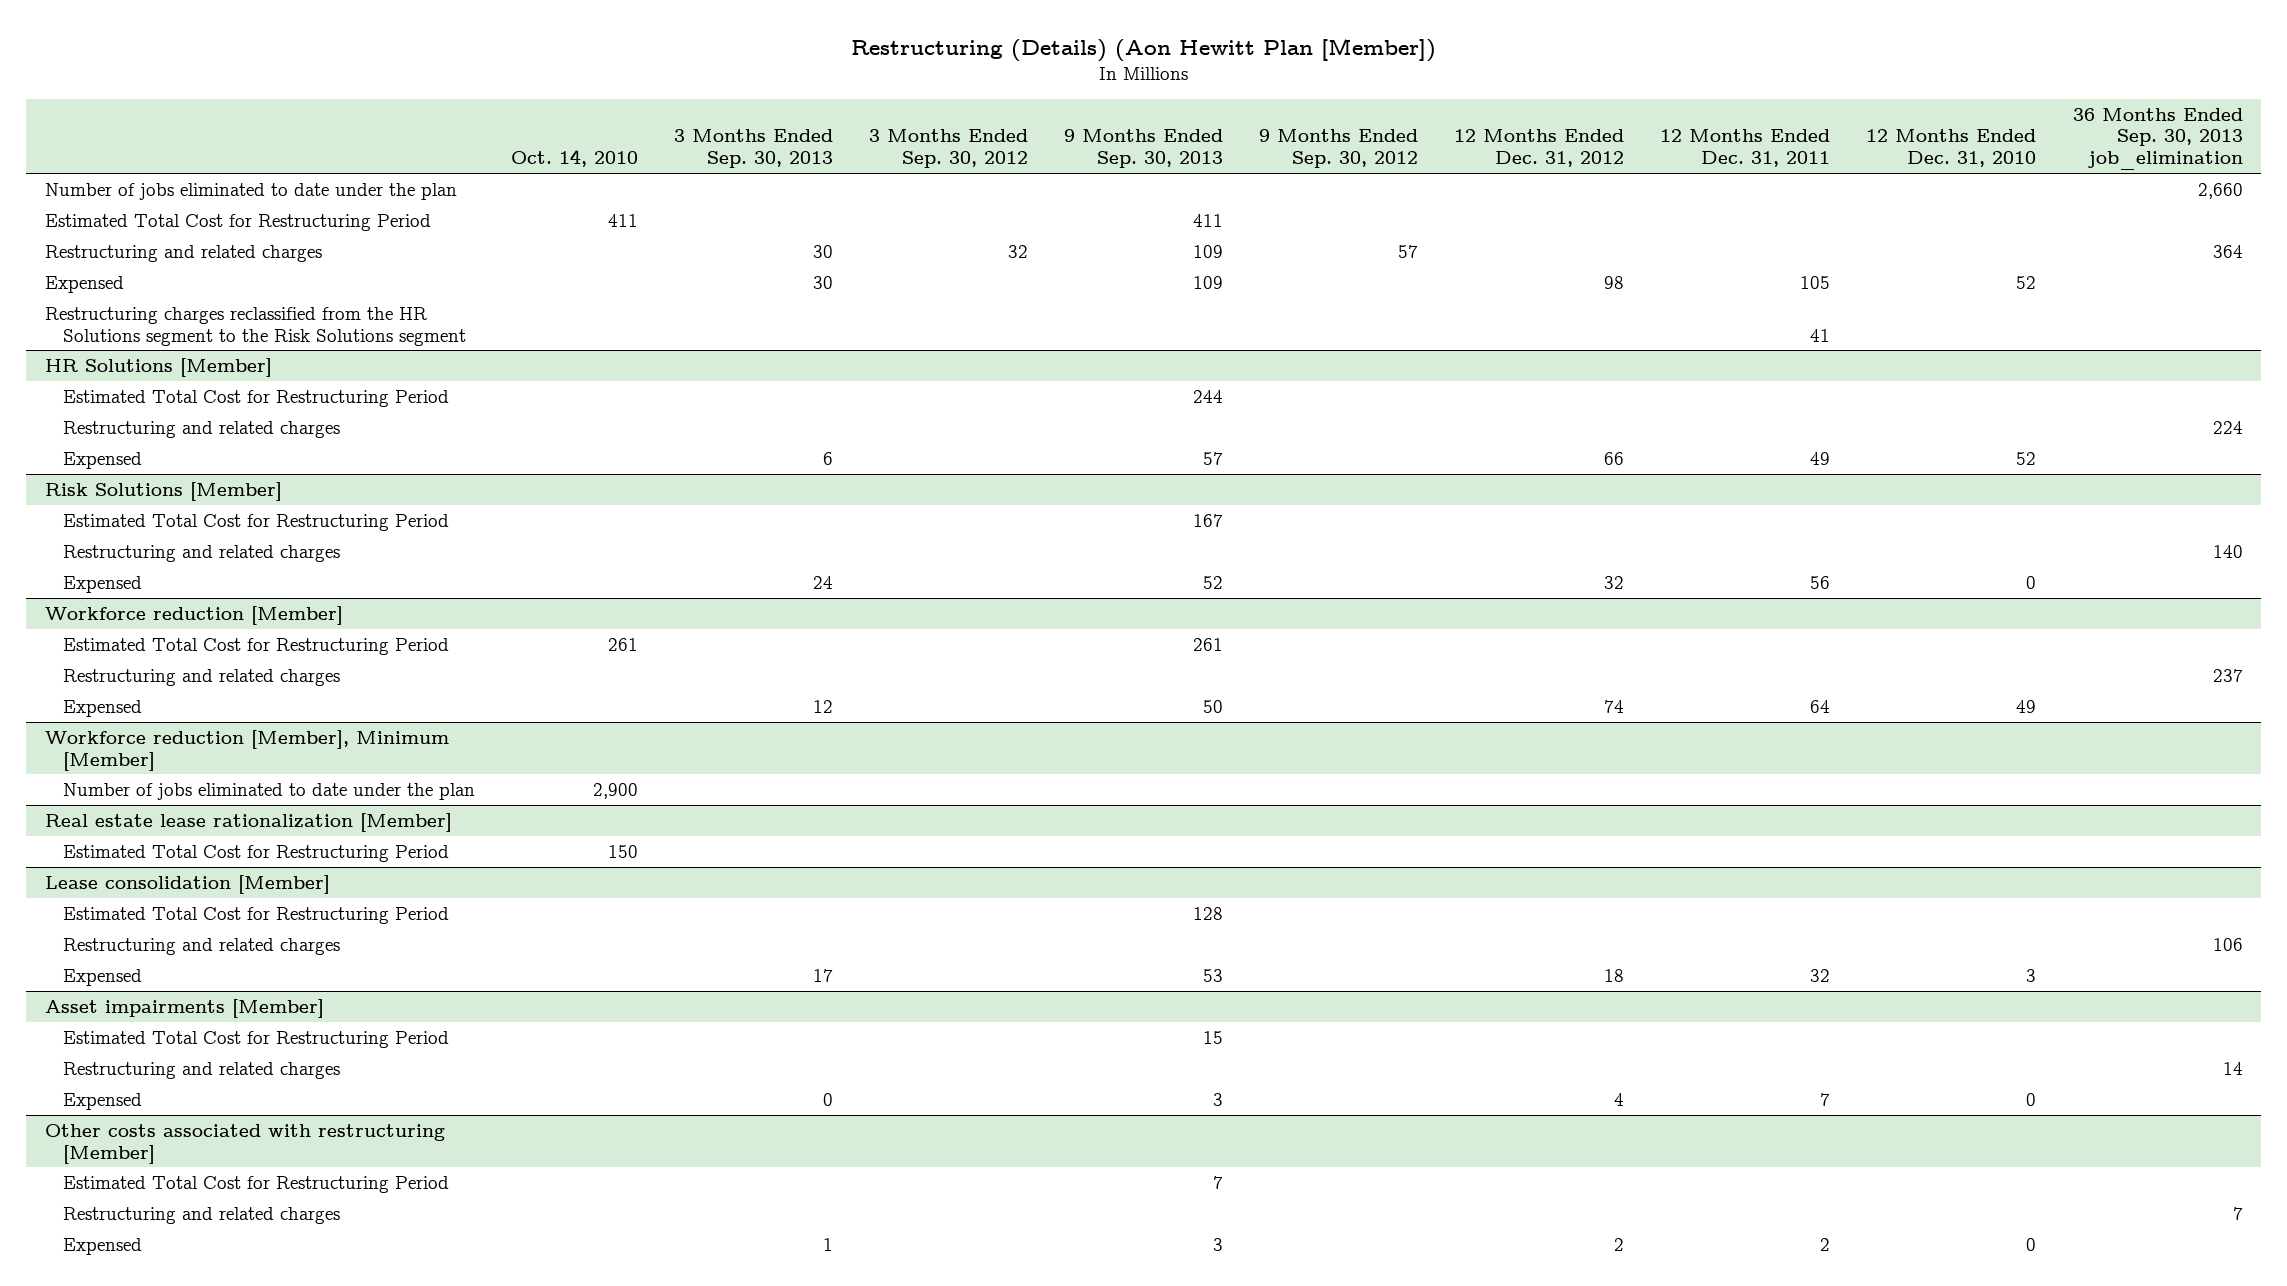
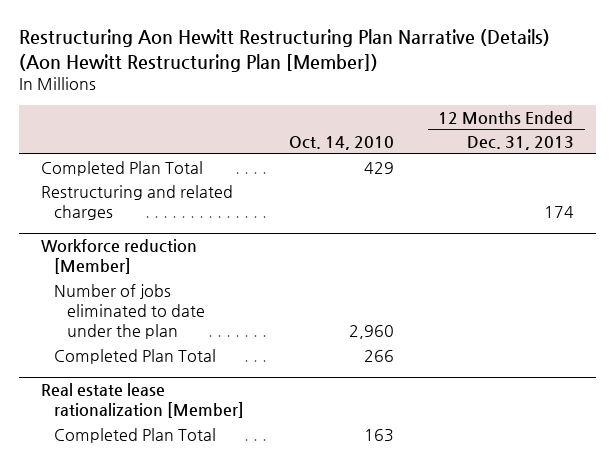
- Restructuring (Details) (Aon Hewitt Plan [Member])
+ Restructuring Aon Hewitt Restructuring Plan Narrative (Details) (Aon Hewitt Restructuring Plan [Member])
- | Oct. 14, 2010 | 3 Months Ended Sep. 30, 2013 | 3 Months Ended Sep. 30, 2012 | 9 Months Ended Sep. 30, 2013 | 9 Months Ended Sep. 30, 2012 | 12 Months Ended Dec. 31, 2012 | 12 Months Ended Dec. 31, 2011 | 12 Months Ended Dec. 31, 2010 | 36 Months Ended Sep. 30, 2013 job_elimination
+ | Oct. 14, 2010 | 12 Months Ended Dec. 31, 2013
- Number of jobs eliminated to date under the plan | | | | | | | | | 2,660
- Estimated Total Cost for Restructuring Period | 411 | | | 411 | | | | |
+ Completed Plan Total | 429 |
- Expensed | | 30 | | 109 | | 98 | 105 | 52 |
- Restructuring charges reclassified from the HR Solutions segment to the Risk Solutions segment | | | | | | | 41 | |
- HR Solutions [Member]
- Estimated Total Cost for Restructuring Period | | | | 244 | | | | |
- Restructuring and related charges | | | | | | | | | 224
- Expensed | | 6 | | 57 | | 66 | 49 | 52 |
- Risk Solutions [Member]
- Estimated Total Cost for Restructuring Period | | | | 167 | | | | |
- Restructuring and related charges | | | | | | | | | 140
- Expensed | | 24 | | 52 | | 32 | 56 | 0 |
@ Workforce reduction [Member]
- Estimated Total Cost for Restructuring Period | 261 | | | 261 | | | | |
- Restructuring and related charges | | | | | | | | | 237
- Expensed | | 12 | | 50 | | 74 | 64 | 49 |
- Workforce reduction [Member], Minimum [Member]
- Number of jobs eliminated to date under the plan | 2,900 | | | | | | | |
@ Workforce reduction [Member]
+ Number of jobs eliminated to date under the plan | 2,960 |
+ Completed Plan Total | 266 |
@ Real estate lease rationalization [Member]
- Estimated Total Cost for Restructuring Period | 150 | | | | | | | |
- Lease consolidation [Member]
- Estimated Total Cost for Restructuring Period | | | | 128 | | | | |
- Restructuring and related charges | | | | | | | | | 106
- Expensed | | 17 | | 53 | | 18 | 32 | 3 |
- Asset impairments [Member]
- Estimated Total Cost for Restructuring Period | | | | 15 | | | | |
- Restructuring and related charges | | | | | | | | | 14
- Expensed | | 0 | | 3 | | 4 | 7 | 0 |
- Other costs associated with restructuring [Member]
- Estimated Total Cost for Restructuring Period | | | | 7 | | | | |
- Restructuring and related charges | | | | | | | | | 7
- Expensed | | 1 | | 3 | | 2 | 2 | 0 |
@ Real estate lease rationalization [Member]
+ Completed Plan Total | 163 |

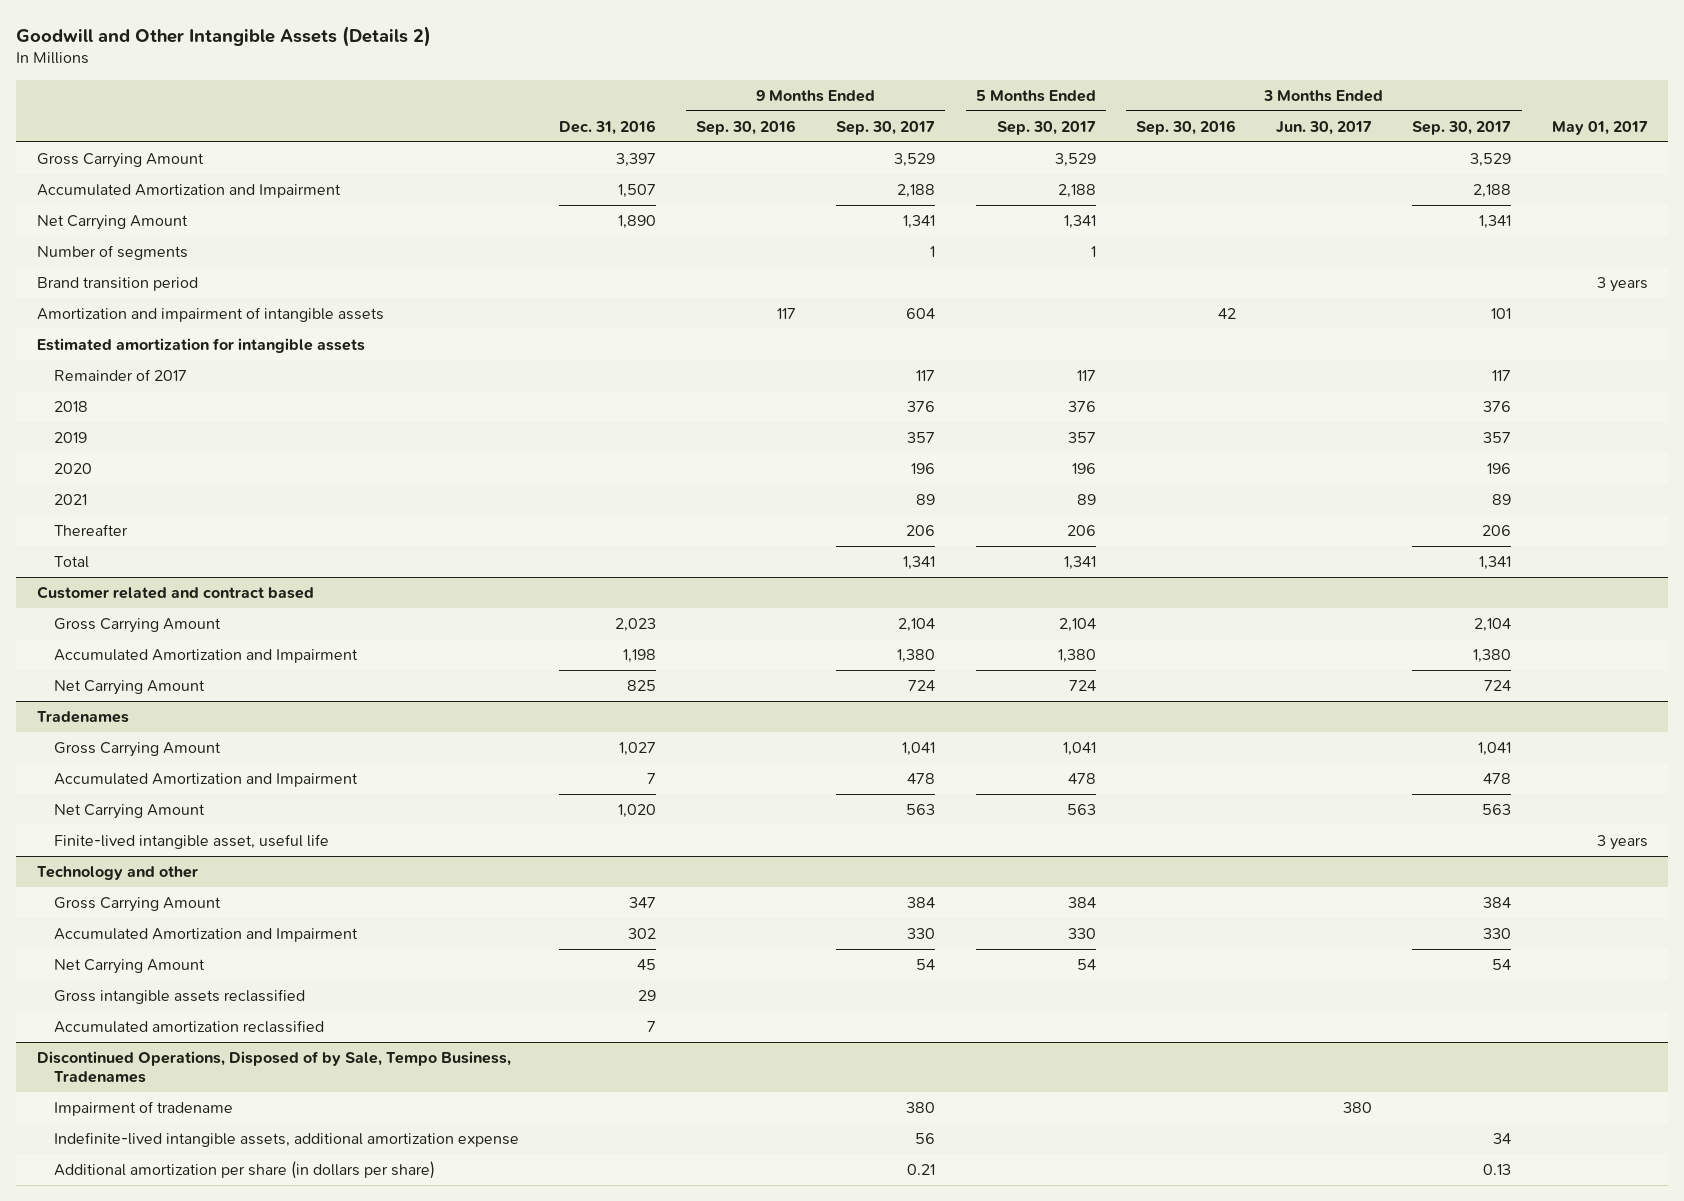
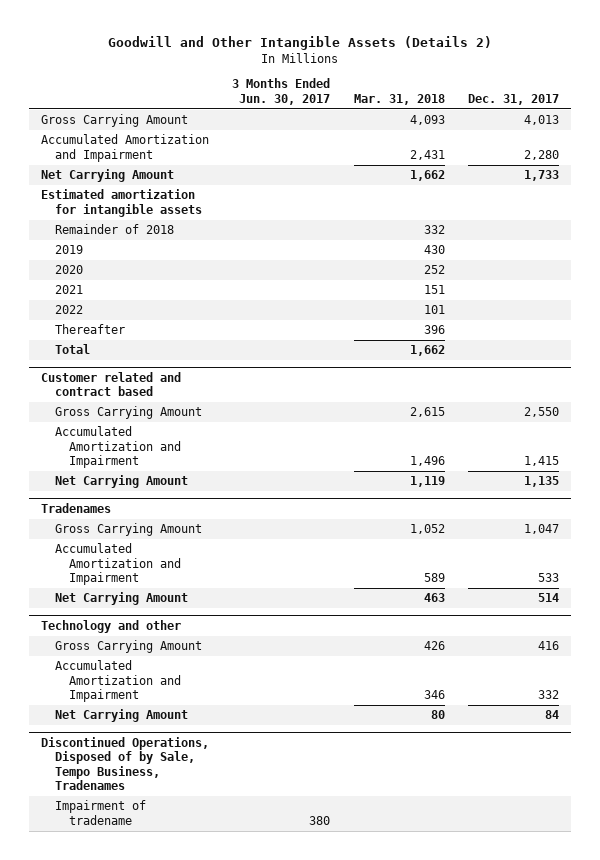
- | Dec. 31, 2016 | 9 Months Ended Sep. 30, 2016 | 9 Months Ended Sep. 30, 2017 | 5 Months Ended Sep. 30, 2017 | 3 Months Ended Sep. 30, 2016 | 3 Months Ended Jun. 30, 2017 | 3 Months Ended Sep. 30, 2017 | May 01, 2017
+ | 3 Months Ended Jun. 30, 2017 | Mar. 31, 2018 | Dec. 31, 2017
- Number of segments | | | 1 | 1 | | | |
- Brand transition period | | | | | | | | 3 years
- Amortization and impairment of intangible assets | | 117 | 604 | | 42 | | 101 |
- Remainder of 2017 | | | 117 | 117 | | | 117 |
- 2018 | | | 376 | 376 | | | 376 |
+ Remainder of 2018 | | 332 |
+ 2022 | | 101 |
@ Tradenames
- Finite-lived intangible asset, useful life | | | | | | | | 3 years
@ Technology and other
- Gross intangible assets reclassified | 29 | | | | | | |
- Accumulated amortization reclassified | 7 | | | | | | |
@ Discontinued Operations, Disposed of by Sale, Tempo Business, Tradenames
- Indefinite-lived intangible assets, additional amortization expense | | | 56 | | | | 34 |
- Additional amortization per share (in dollars per share) | | | 0.21 | | | | 0.13 |

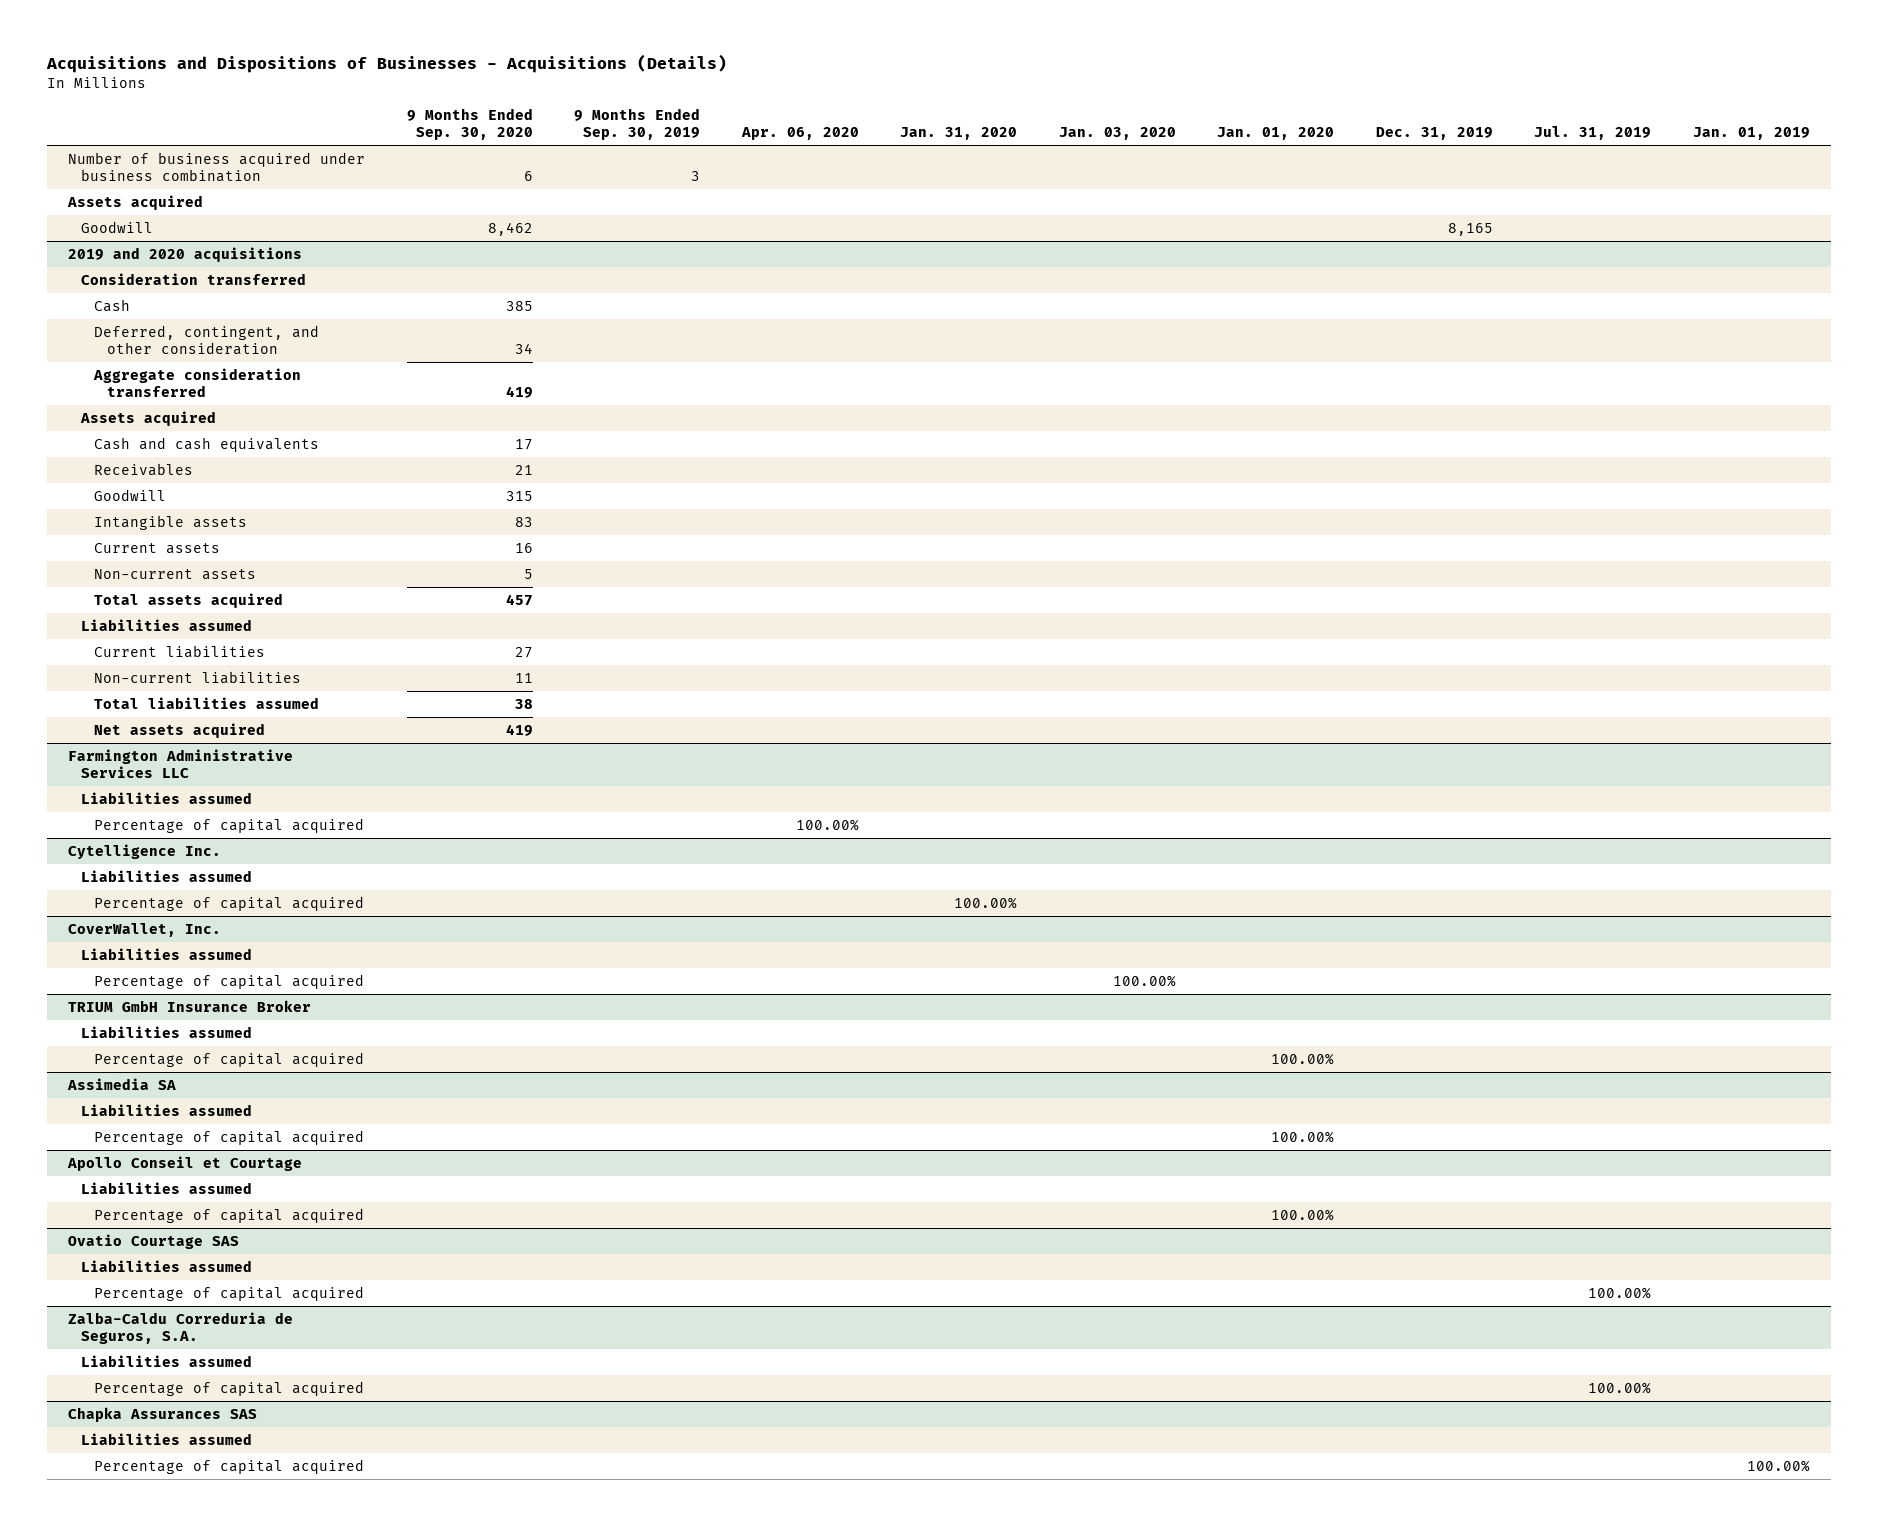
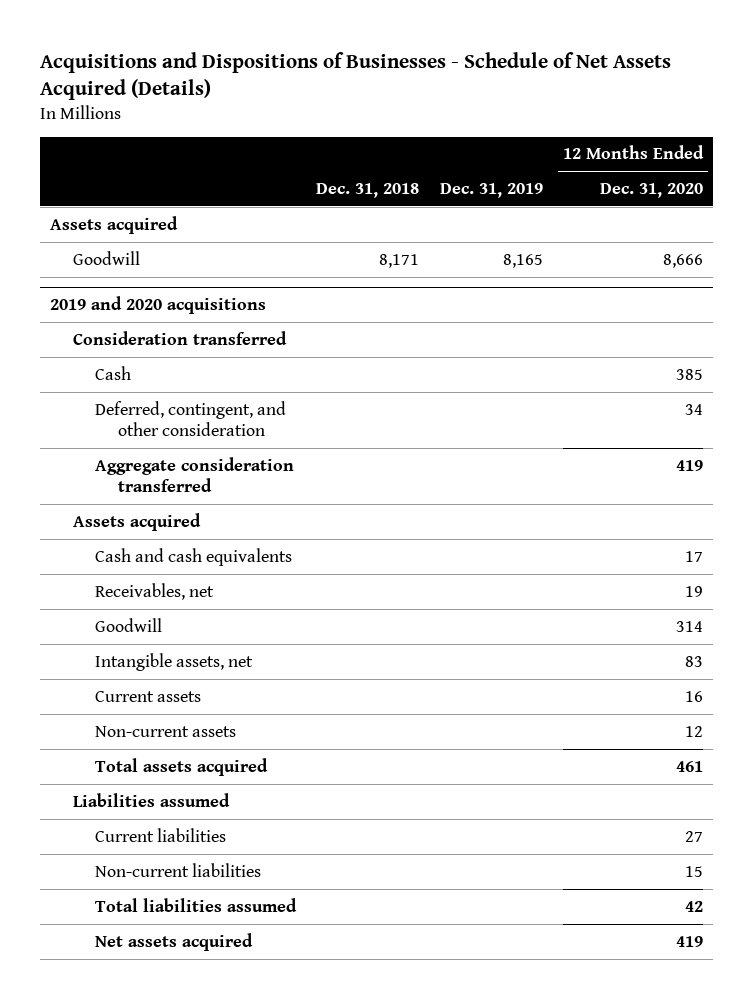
- Acquisitions and Dispositions of Businesses - Acquisitions (Details)
+ Acquisitions and Dispositions of Businesses - Schedule of Net Assets Acquired (Details)
- | 9 Months Ended Sep. 30, 2020 | 9 Months Ended Sep. 30, 2019 | Apr. 06, 2020 | Jan. 31, 2020 | Jan. 03, 2020 | Jan. 01, 2020 | Dec. 31, 2019 | Jul. 31, 2019 | Jan. 01, 2019
+ | Dec. 31, 2018 | Dec. 31, 2019 | 12 Months Ended Dec. 31, 2020
- Number of business acquired under business combination | 6 | 3 | | | | | | |
@ 2019 and 2020 acquisitions
- Receivables | 21 | | | | | | | |
+ Receivables, net | | | 19
- Intangible assets | 83 | | | | | | | |
+ Intangible assets, net | | | 83
- Farmington Administrative Services LLC
- Liabilities assumed
- Percentage of capital acquired | | | 100.00% | | | | | |
- Cytelligence Inc.
- Liabilities assumed
- Percentage of capital acquired | | | | 100.00% | | | | |
- CoverWallet, Inc.
- Liabilities assumed
- Percentage of capital acquired | | | | | 100.00% | | | |
- TRIUM GmbH Insurance Broker
- Liabilities assumed
- Percentage of capital acquired | | | | | | 100.00% | | |
- Assimedia SA
- Liabilities assumed
- Percentage of capital acquired | | | | | | 100.00% | | |
- Apollo Conseil et Courtage
- Liabilities assumed
- Percentage of capital acquired | | | | | | 100.00% | | |
- Ovatio Courtage SAS
- Liabilities assumed
- Percentage of capital acquired | | | | | | | | 100.00% |
- Zalba-Caldu Correduria de Seguros, S.A.
- Liabilities assumed
- Percentage of capital acquired | | | | | | | | 100.00% |
- Chapka Assurances SAS
- Liabilities assumed
- Percentage of capital acquired | | | | | | | | | 100.00%

